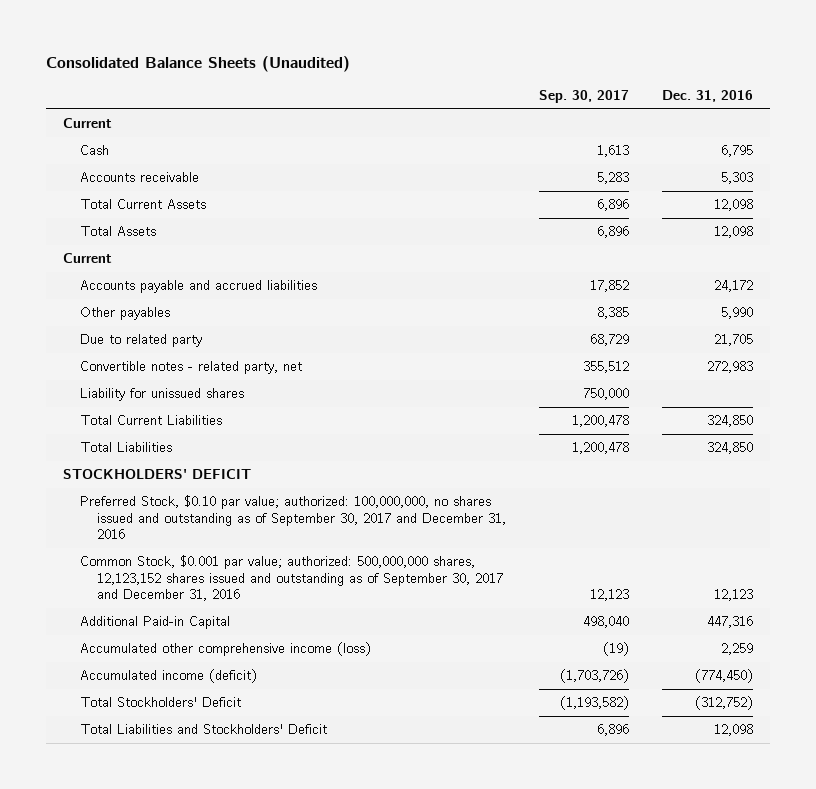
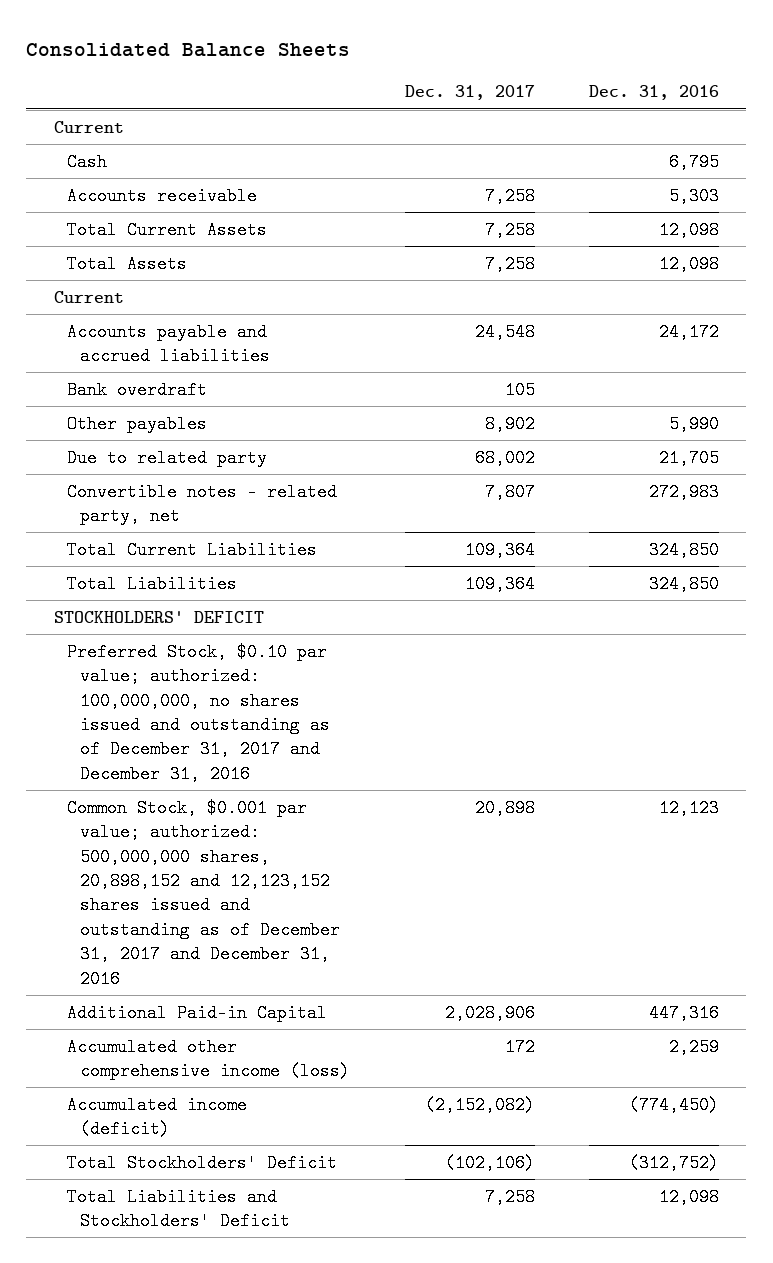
- Consolidated Balance Sheets (Unaudited)
+ Consolidated Balance Sheets
- | Sep. 30, 2017 | Dec. 31, 2016
+ | Dec. 31, 2017 | Dec. 31, 2016
+ Bank overdraft | 105 |
- Liability for unissued shares | 750,000 |
- Preferred Stock, $0.10 par value; authorized: 100,000,000, no shares issued and outstanding as of September 30, 2017 and December 31, 2016
- Common Stock, $0.001 par value; authorized: 500,000,000 shares, 12,123,152 shares issued and outstanding as of September 30, 2017 and December 31, 2016 | 12,123 | 12,123
+ Preferred Stock, $0.10 par value; authorized: 100,000,000, no shares issued and outstanding as of December 31, 2017 and December 31, 2016
+ Common Stock, $0.001 par value; authorized: 500,000,000 shares, 20,898,152 and 12,123,152 shares issued and outstanding as of December 31, 2017 and December 31, 2016 | 20,898 | 12,123

